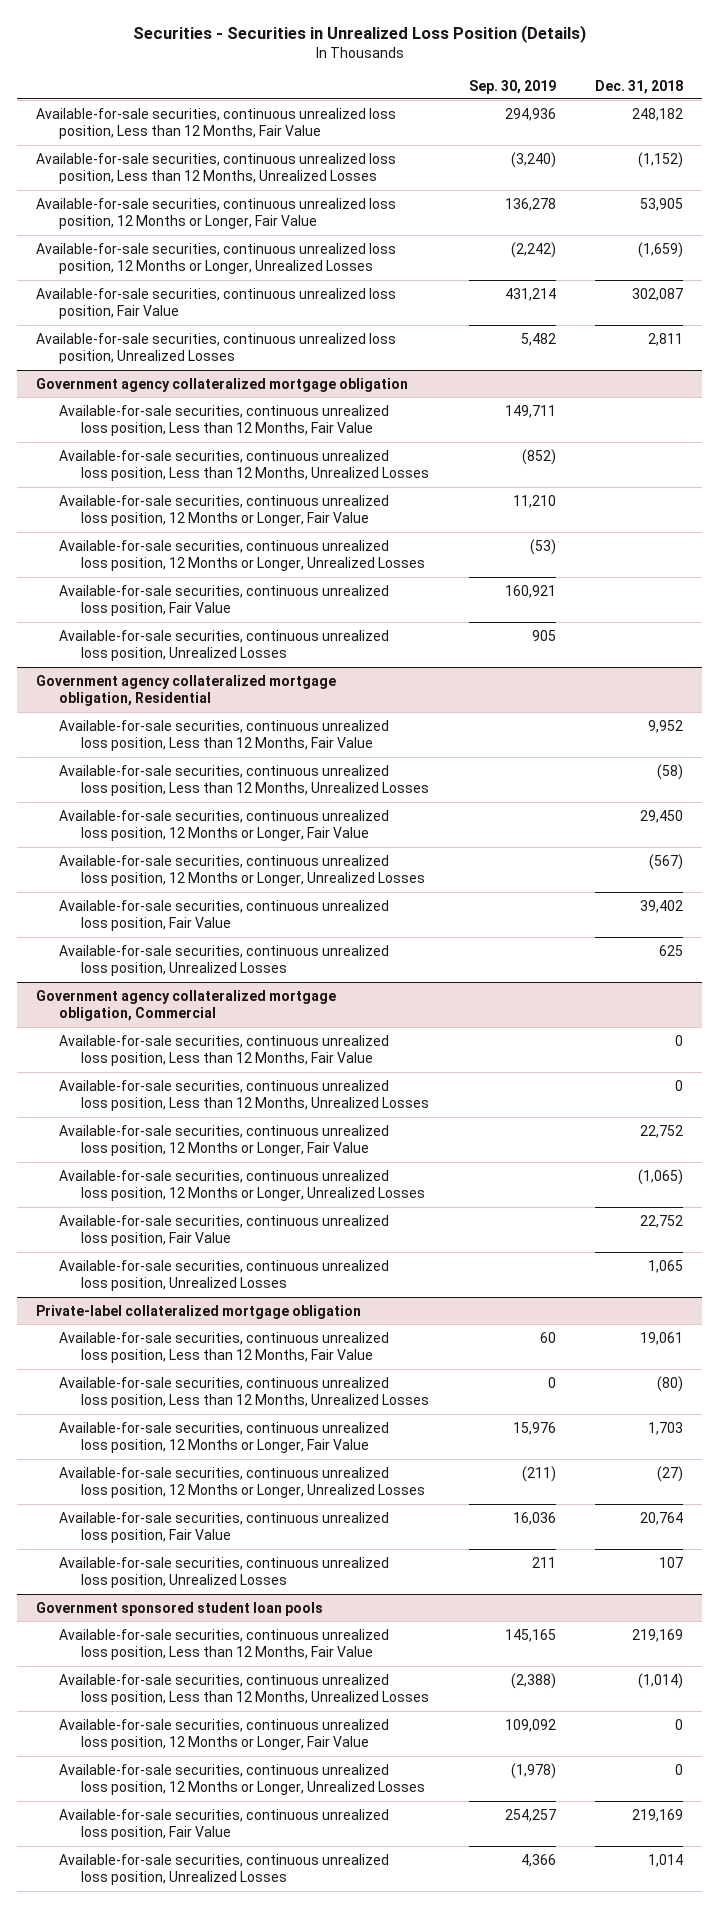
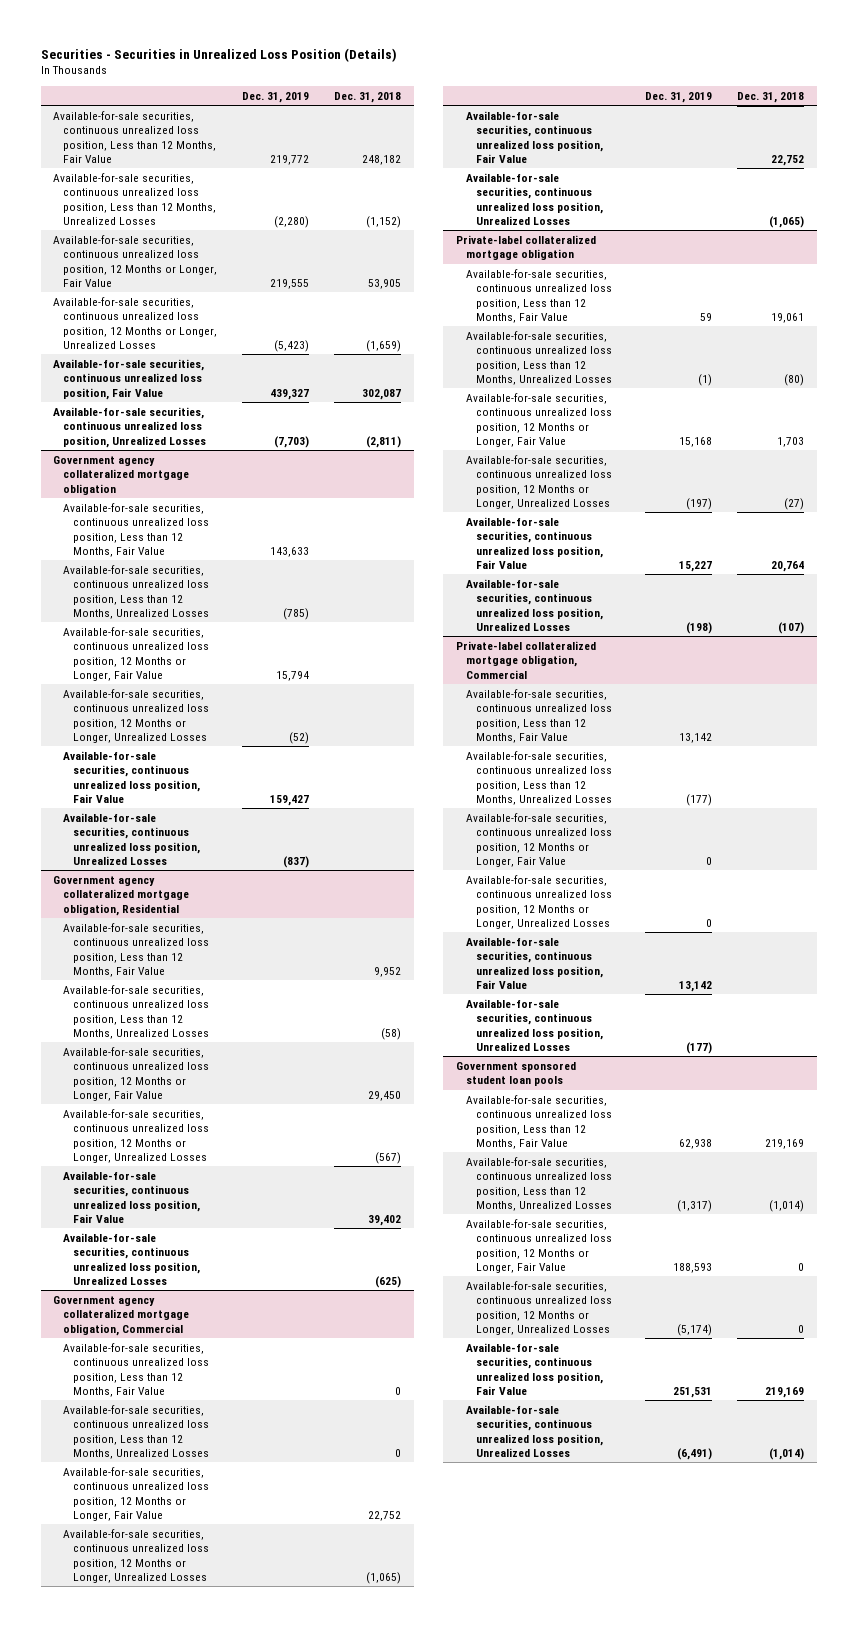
- | Sep. 30, 2019 | Dec. 31, 2018
+ | Dec. 31, 2019 | Dec. 31, 2018
- Available-for-sale securities, continuous unrealized loss position, Unrealized Losses | 5,482 | 2,811
+ Available-for-sale securities, continuous unrealized loss position, Unrealized Losses | (7,703) | (2,811)
@ Government agency collateralized mortgage obligation, Residential
- Available-for-sale securities, continuous unrealized loss position, Unrealized Losses | | 625
+ Available-for-sale securities, continuous unrealized loss position, Unrealized Losses | | (625)
@ Government agency collateralized mortgage obligation, Commercial
- Available-for-sale securities, continuous unrealized loss position, Unrealized Losses | | 1,065
+ Available-for-sale securities, continuous unrealized loss position, Unrealized Losses | | (1,065)
@ Private-label collateralized mortgage obligation
- Available-for-sale securities, continuous unrealized loss position, Unrealized Losses | 211 | 107
+ Available-for-sale securities, continuous unrealized loss position, Unrealized Losses | (198) | (107)
+ Private-label collateralized mortgage obligation, Commercial
+ Available-for-sale securities, continuous unrealized loss position, Less than 12 Months, Fair Value | 13,142 |
+ Available-for-sale securities, continuous unrealized loss position, Less than 12 Months, Unrealized Losses | (177) |
+ Available-for-sale securities, continuous unrealized loss position, 12 Months or Longer, Fair Value | 0 |
+ Available-for-sale securities, continuous unrealized loss position, 12 Months or Longer, Unrealized Losses | 0 |
+ Available-for-sale securities, continuous unrealized loss position, Fair Value | 13,142 |
+ Available-for-sale securities, continuous unrealized loss position, Unrealized Losses | (177) |
@ Government sponsored student loan pools
- Available-for-sale securities, continuous unrealized loss position, Unrealized Losses | 4,366 | 1,014
+ Available-for-sale securities, continuous unrealized loss position, Unrealized Losses | (6,491) | (1,014)

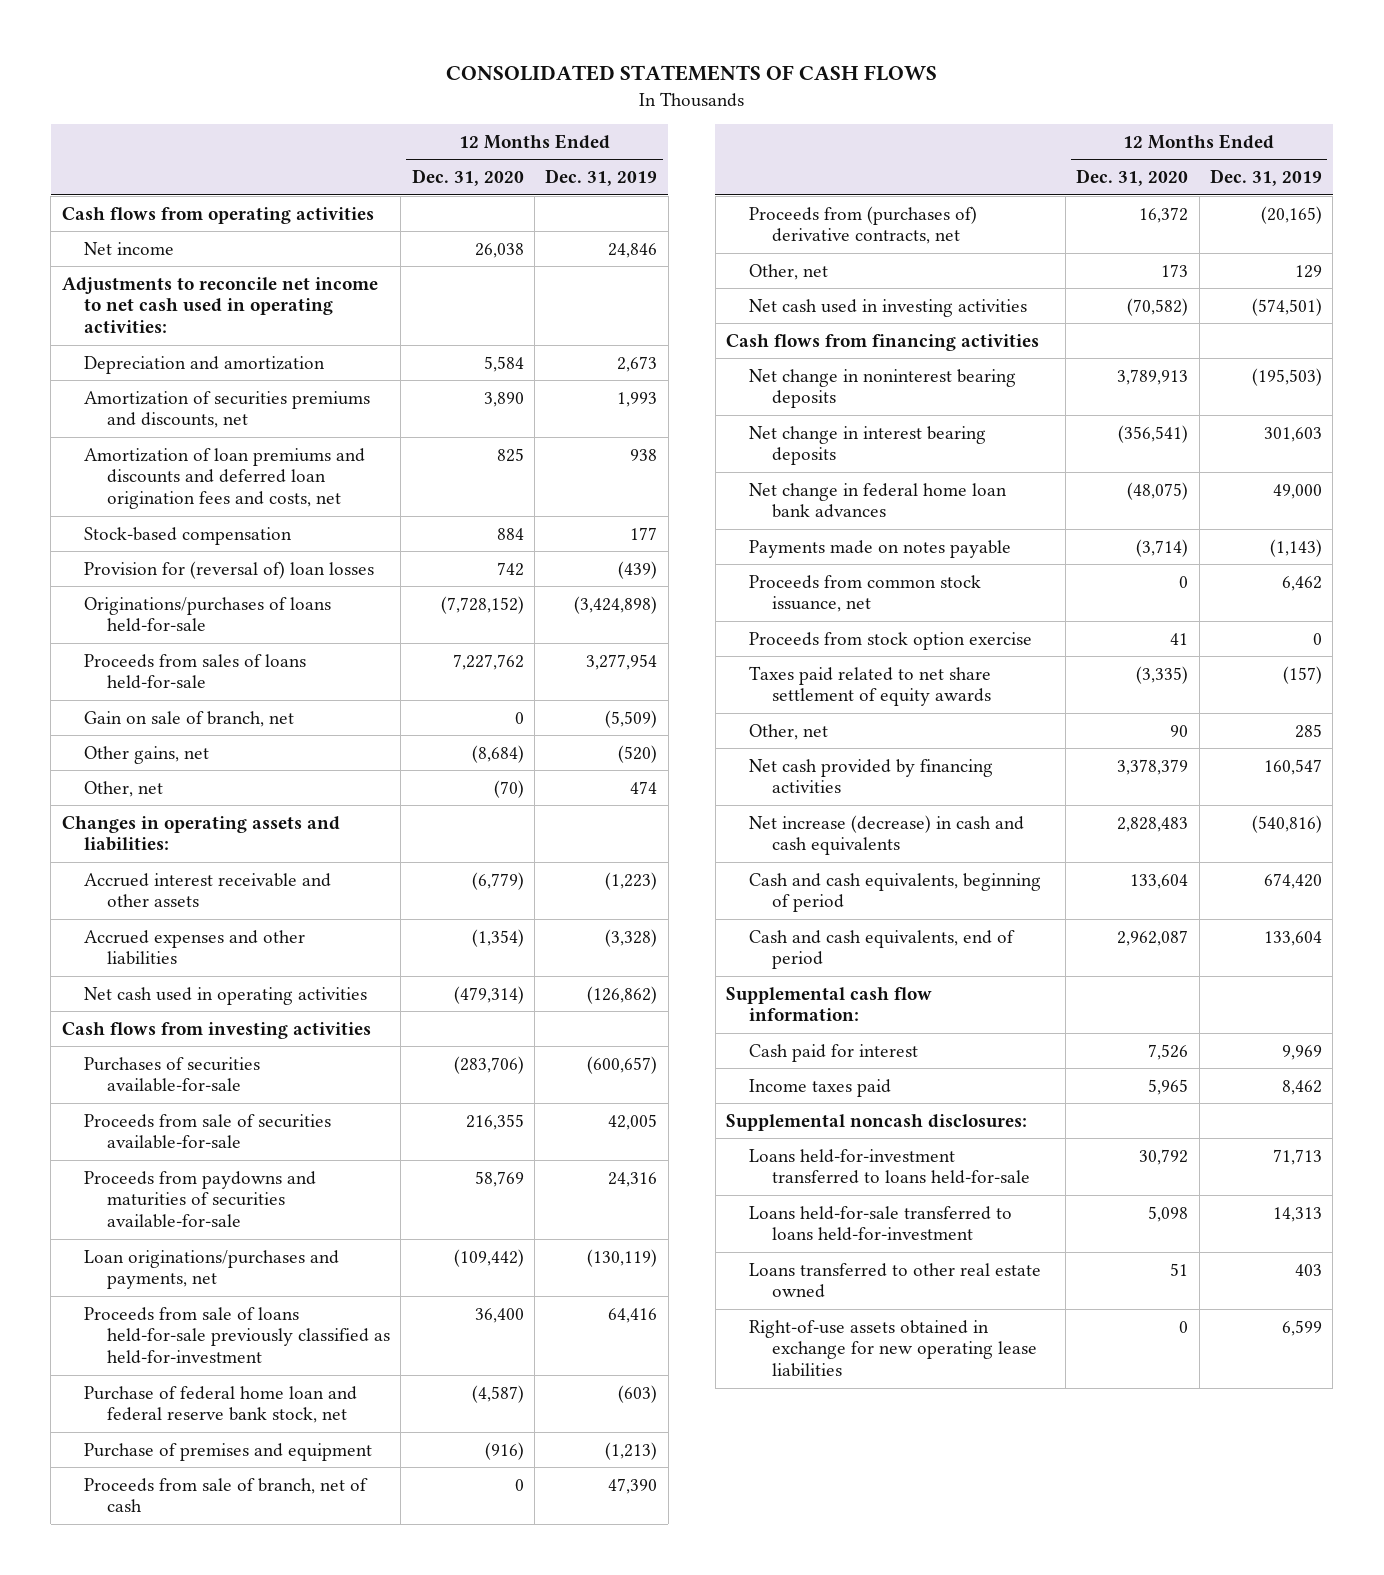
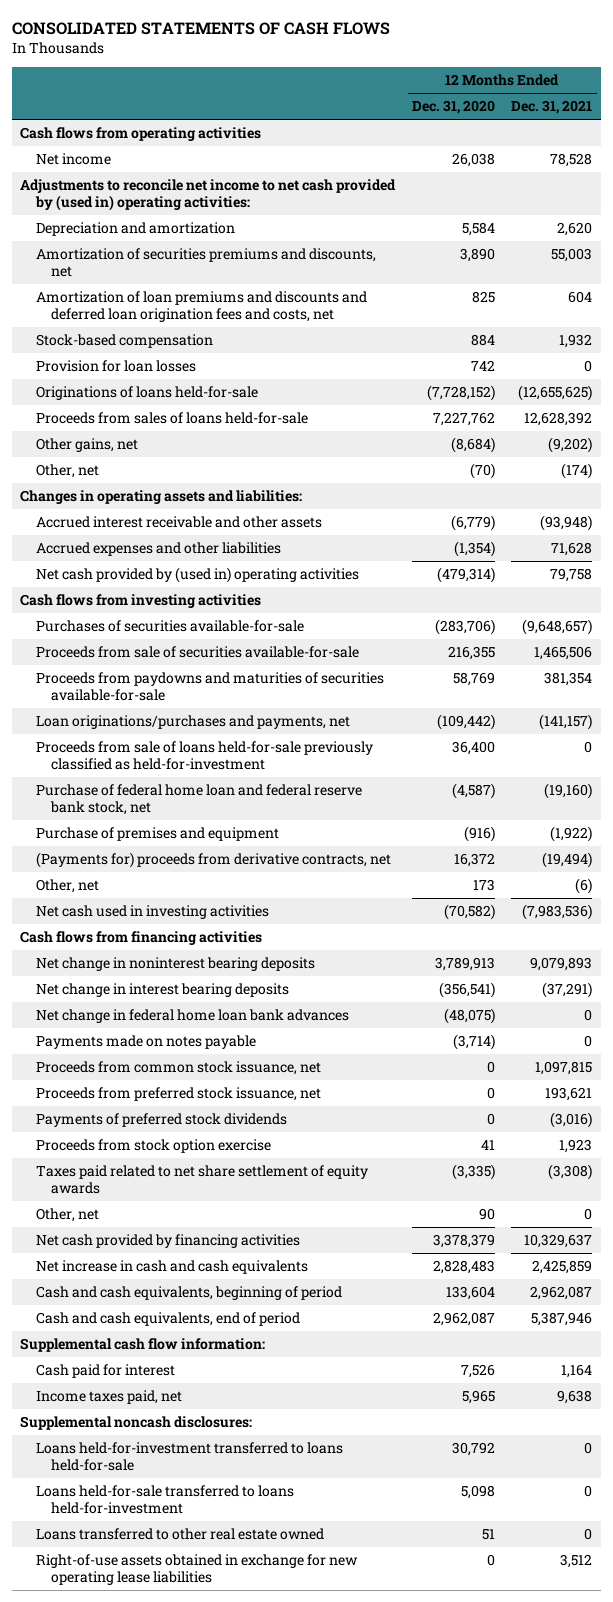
- | 12 Months Ended Dec. 31, 2020 | 12 Months Ended Dec. 31, 2019
+ | 12 Months Ended Dec. 31, 2020 | 12 Months Ended Dec. 31, 2021
- Adjustments to reconcile net income to net cash used in operating activities:
+ Adjustments to reconcile net income to net cash provided by (used in) operating activities:
- Provision for (reversal of) loan losses | 742 | (439)
- Originations/purchases of loans held-for-sale | (7,728,152) | (3,424,898)
+ Provision for loan losses | 742 | 0
+ Originations of loans held-for-sale | (7,728,152) | (12,655,625)
- Gain on sale of branch, net | 0 | (5,509)
- Net cash used in operating activities | (479,314) | (126,862)
+ Net cash provided by (used in) operating activities | (479,314) | 79,758
- Proceeds from sale of branch, net of cash | 0 | 47,390
- Proceeds from (purchases of) derivative contracts, net | 16,372 | (20,165)
+ (Payments for) proceeds from derivative contracts, net | 16,372 | (19,494)
+ Proceeds from preferred stock issuance, net | 0 | 193,621
+ Payments of preferred stock dividends | 0 | (3,016)
- Net increase (decrease) in cash and cash equivalents | 2,828,483 | (540,816)
+ Net increase in cash and cash equivalents | 2,828,483 | 2,425,859
- Income taxes paid | 5,965 | 8,462
+ Income taxes paid, net | 5,965 | 9,638

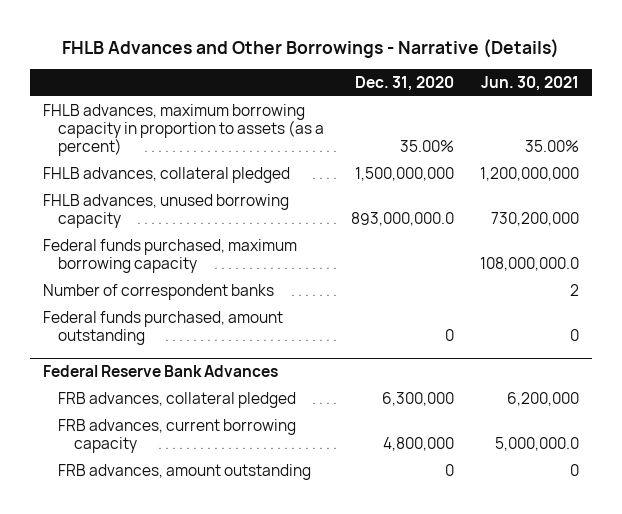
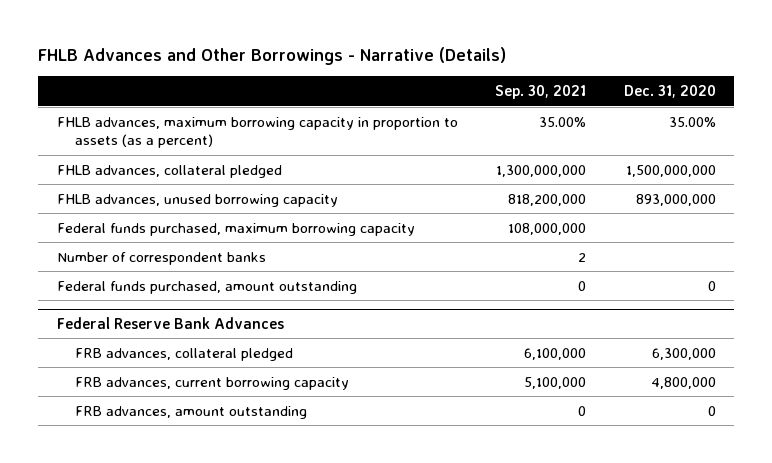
- | Dec. 31, 2020 | Jun. 30, 2021
+ | Sep. 30, 2021 | Dec. 31, 2020
- FHLB advances, unused borrowing capacity | 893,000,000.0 | 730,200,000
+ FHLB advances, unused borrowing capacity | 818,200,000 | 893,000,000

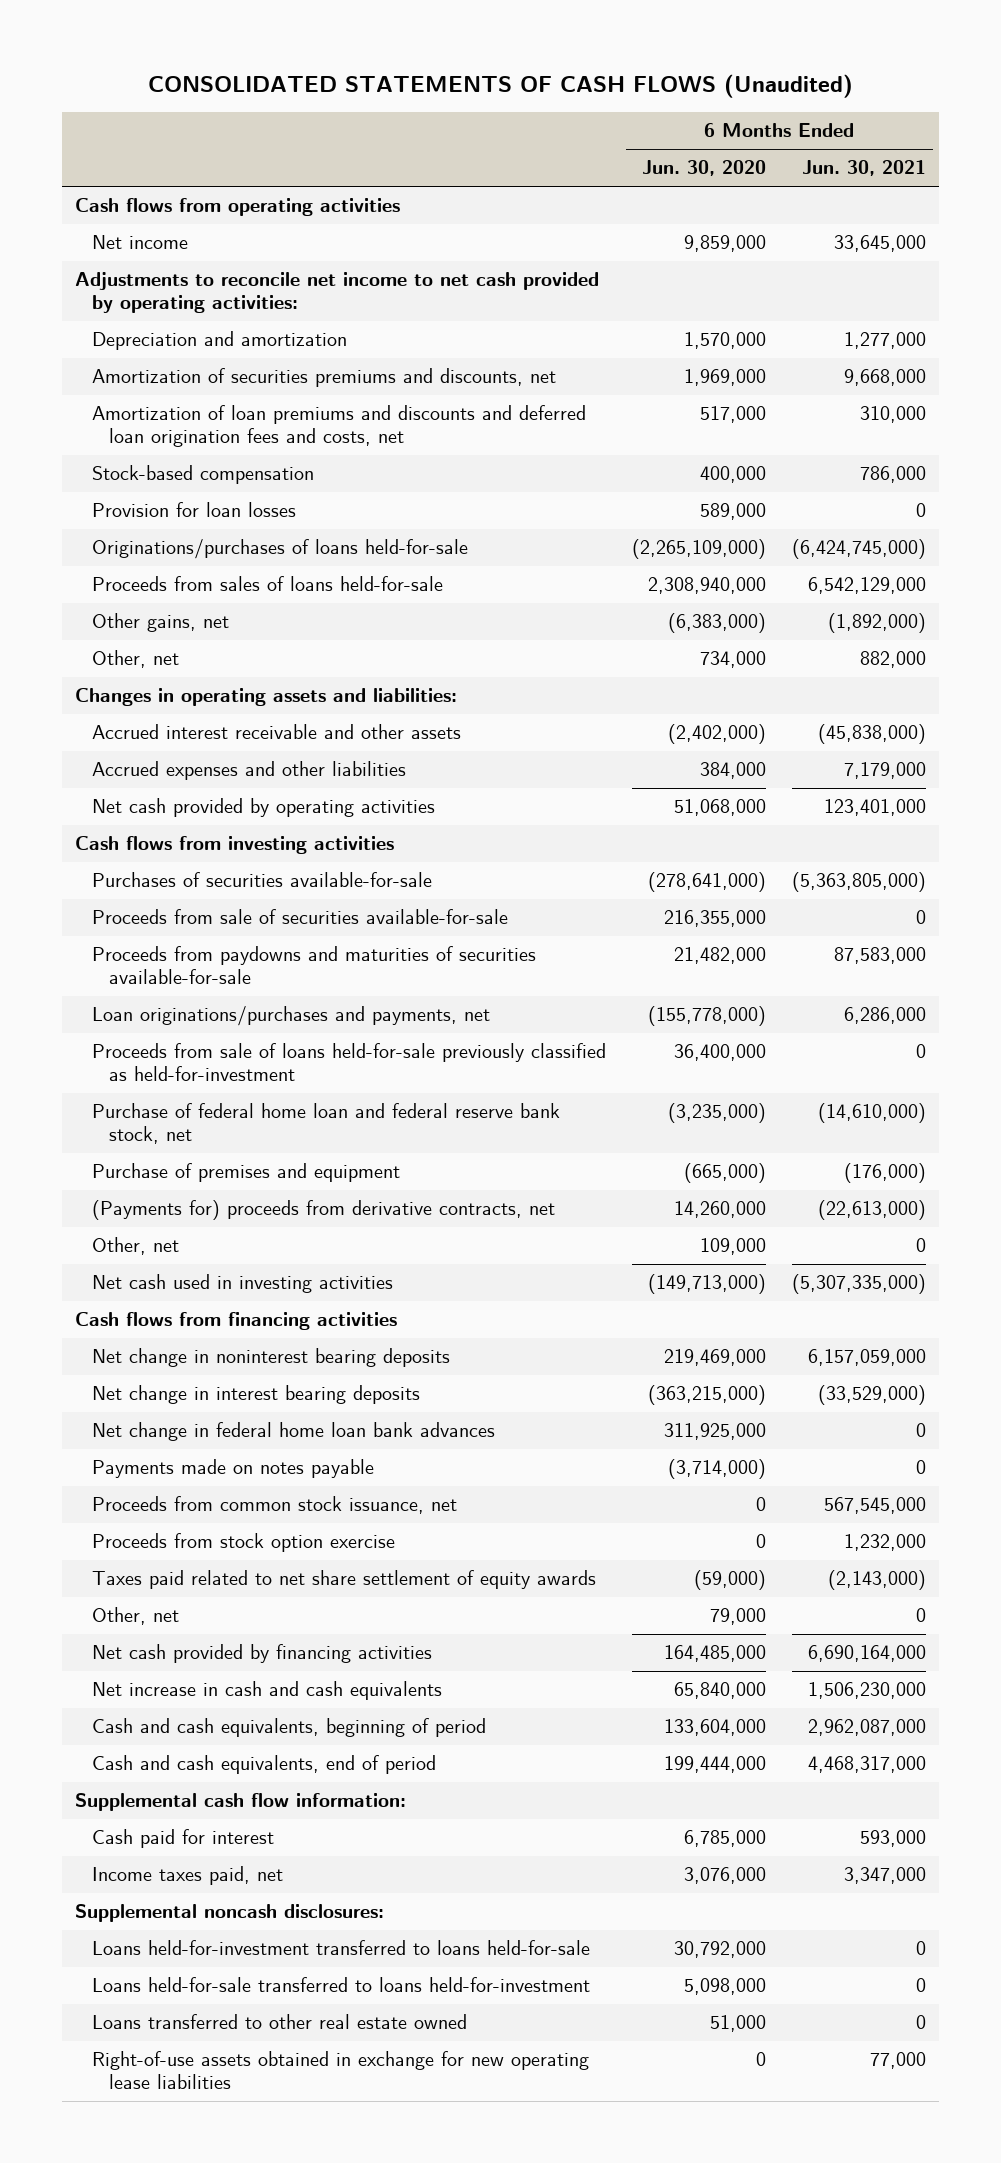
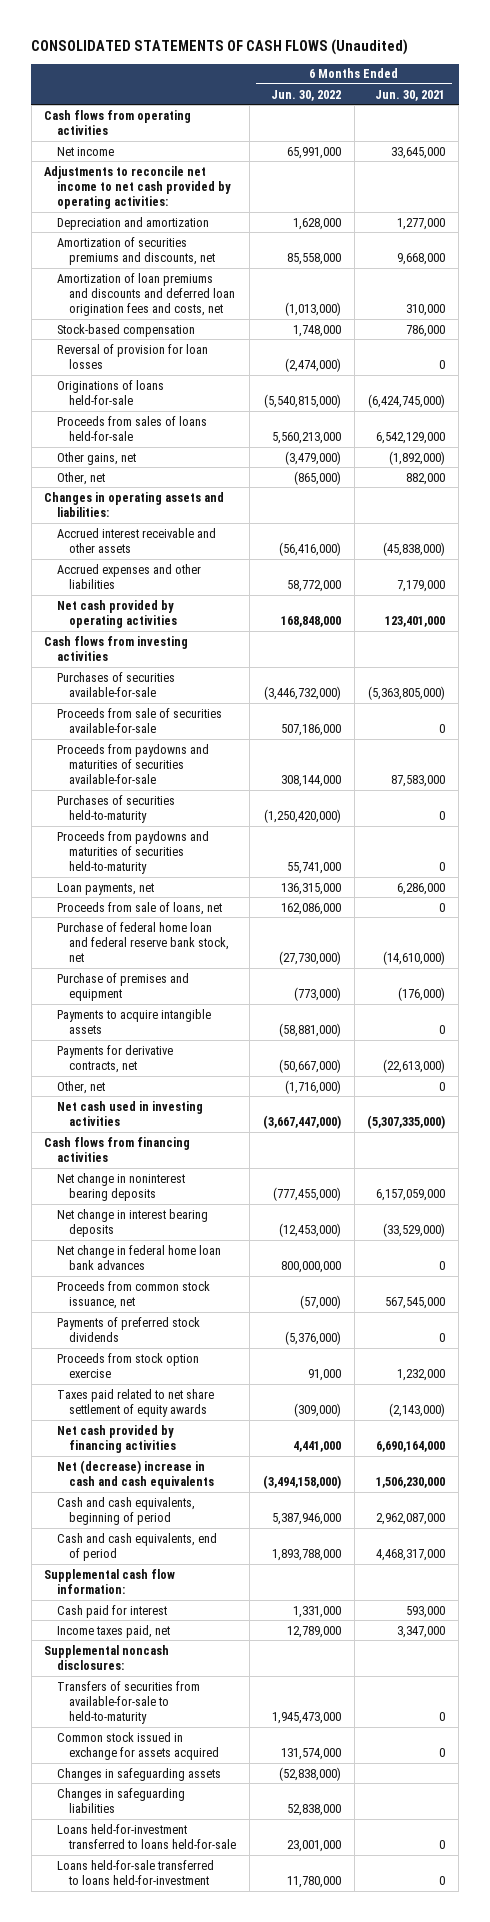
- | 6 Months Ended Jun. 30, 2020 | 6 Months Ended Jun. 30, 2021
+ | 6 Months Ended Jun. 30, 2022 | 6 Months Ended Jun. 30, 2021
- Provision for loan losses | 589,000 | 0
- Originations/purchases of loans held-for-sale | (2,265,109,000) | (6,424,745,000)
+ Reversal of provision for loan losses | (2,474,000) | 0
+ Originations of loans held-for-sale | (5,540,815,000) | (6,424,745,000)
- Loan originations/purchases and payments, net | (155,778,000) | 6,286,000
- Proceeds from sale of loans held-for-sale previously classified as held-for-investment | 36,400,000 | 0
+ Purchases of securities held-to-maturity | (1,250,420,000) | 0
+ Proceeds from paydowns and maturities of securities held-to-maturity | 55,741,000 | 0
+ Loan payments, net | 136,315,000 | 6,286,000
+ Proceeds from sale of loans, net | 162,086,000 | 0
- (Payments for) proceeds from derivative contracts, net | 14,260,000 | (22,613,000)
+ Payments to acquire intangible assets | (58,881,000) | 0
+ Payments for derivative contracts, net | (50,667,000) | (22,613,000)
- Payments made on notes payable | (3,714,000) | 0
+ Payments of preferred stock dividends | (5,376,000) | 0
- Other, net | 79,000 | 0
- Net increase in cash and cash equivalents | 65,840,000 | 1,506,230,000
+ Net (decrease) increase in cash and cash equivalents | (3,494,158,000) | 1,506,230,000
+ Transfers of securities from available-for-sale to held-to-maturity | 1,945,473,000 | 0
+ Common stock issued in exchange for assets acquired | 131,574,000 | 0
+ Changes in safeguarding assets | (52,838,000) |
+ Changes in safeguarding liabilities | 52,838,000 |
- Loans transferred to other real estate owned | 51,000 | 0
- Right-of-use assets obtained in exchange for new operating lease liabilities | 0 | 77,000

